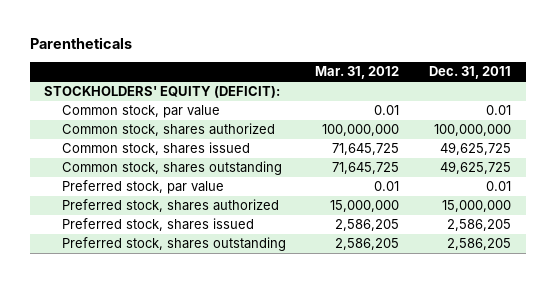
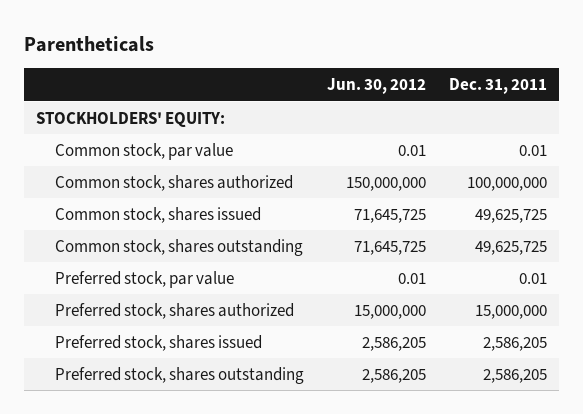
- | Mar. 31, 2012 | Dec. 31, 2011
+ | Jun. 30, 2012 | Dec. 31, 2011
- STOCKHOLDERS' EQUITY (DEFICIT):
+ STOCKHOLDERS' EQUITY:

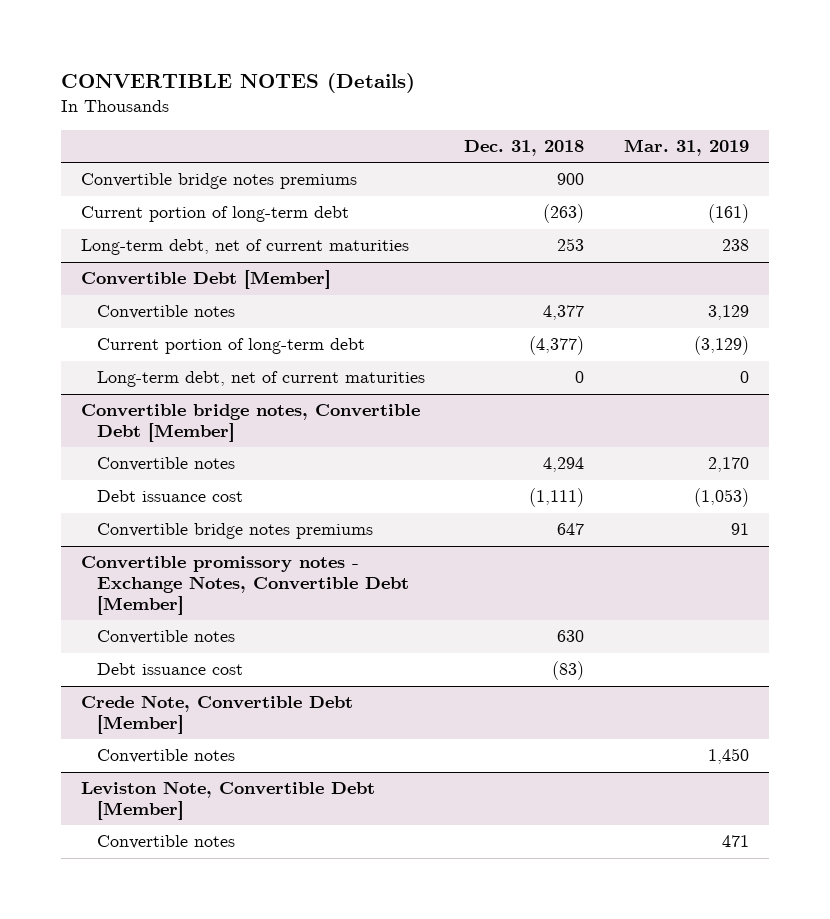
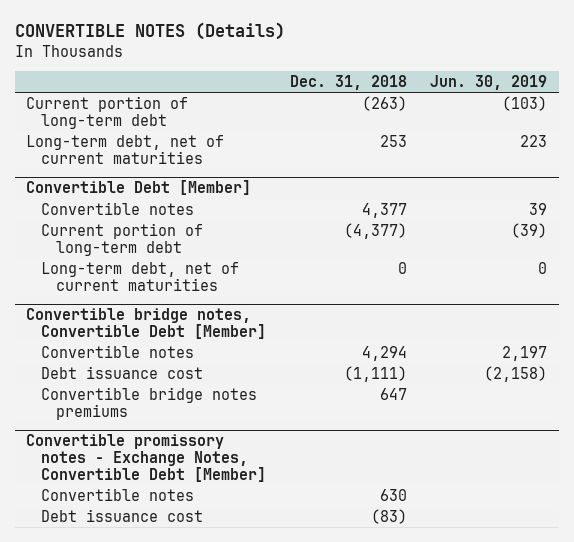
- | Dec. 31, 2018 | Mar. 31, 2019
+ | Dec. 31, 2018 | Jun. 30, 2019
- Convertible bridge notes premiums | 900 |
- Crede Note, Convertible Debt [Member]
- Convertible notes | | 1,450
- Leviston Note, Convertible Debt [Member]
- Convertible notes | | 471

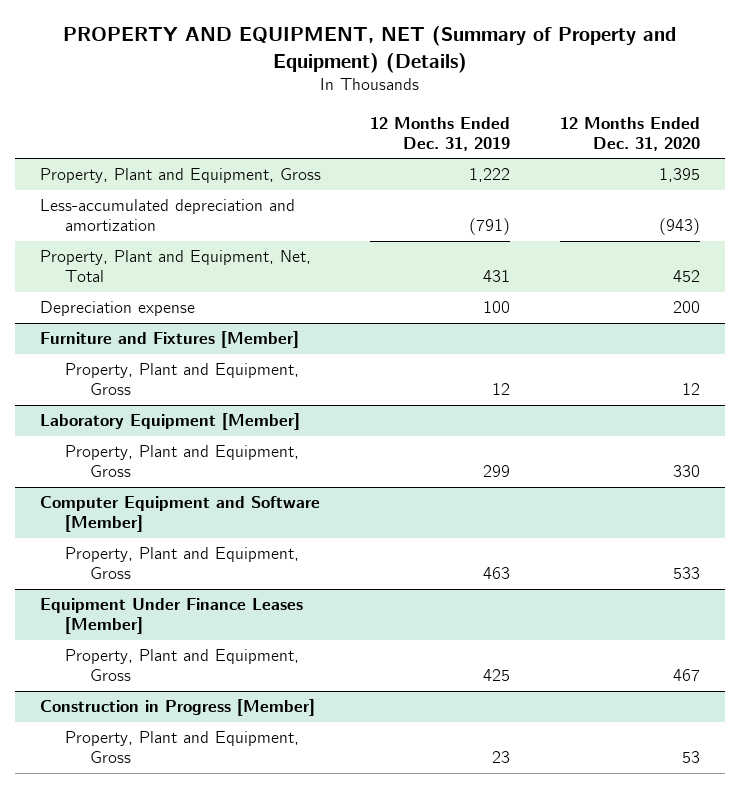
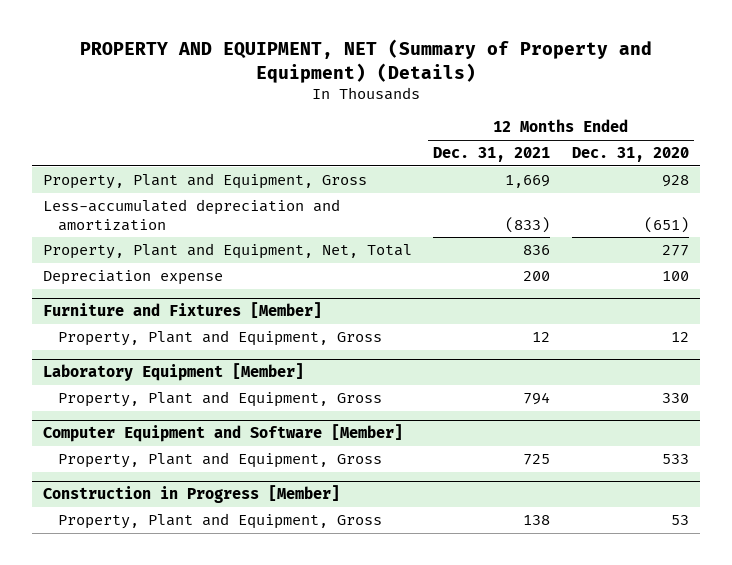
- | 12 Months Ended Dec. 31, 2019 | 12 Months Ended Dec. 31, 2020
+ | 12 Months Ended Dec. 31, 2021 | 12 Months Ended Dec. 31, 2020
- Property, Plant and Equipment, Gross | 1,222 | 1,395
- Less-accumulated depreciation and amortization | (791) | (943)
- Property, Plant and Equipment, Net, Total | 431 | 452
- Depreciation expense | 100 | 200
+ Property, Plant and Equipment, Gross | 1,669 | 928
+ Less-accumulated depreciation and amortization | (833) | (651)
+ Property, Plant and Equipment, Net, Total | 836 | 277
+ Depreciation expense | 200 | 100
- Equipment Under Finance Leases [Member]
- Property, Plant and Equipment, Gross | 425 | 467

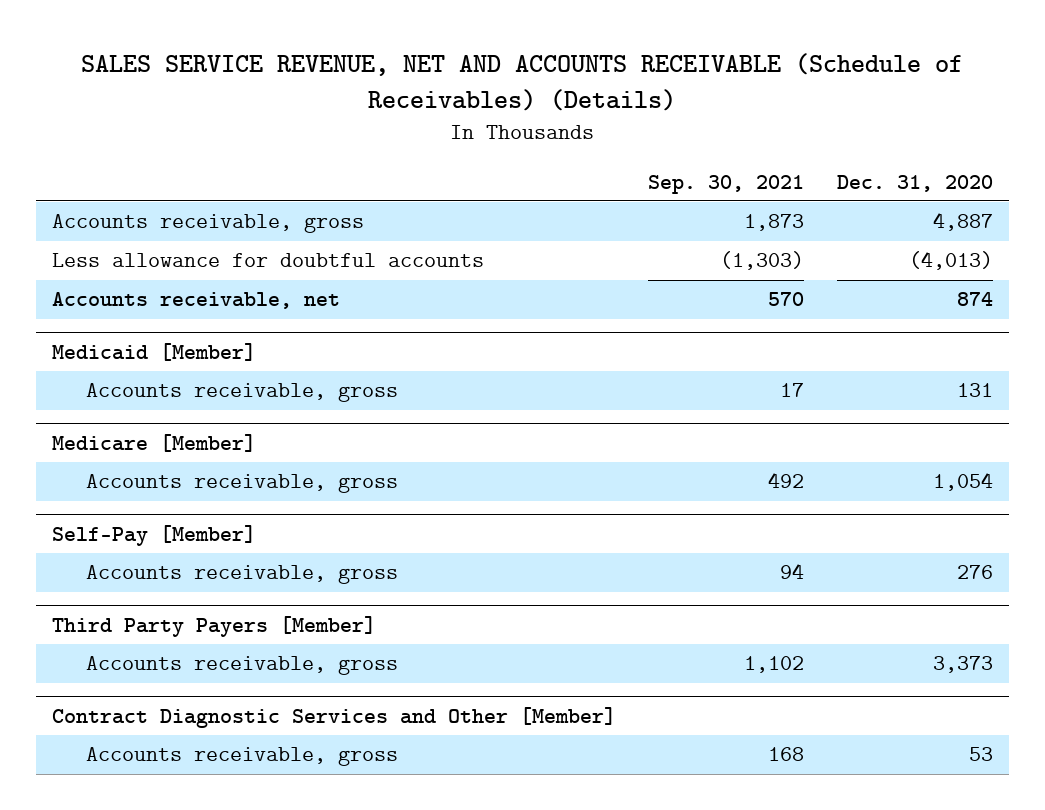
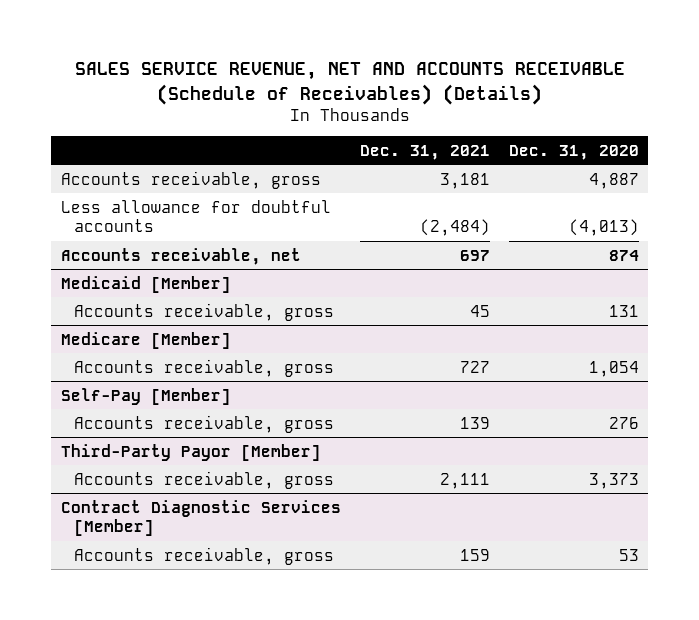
- | Sep. 30, 2021 | Dec. 31, 2020
+ | Dec. 31, 2021 | Dec. 31, 2020
- Third Party Payers [Member]
+ Third-Party Payor [Member]
- Contract Diagnostic Services and Other [Member]
+ Contract Diagnostic Services [Member]

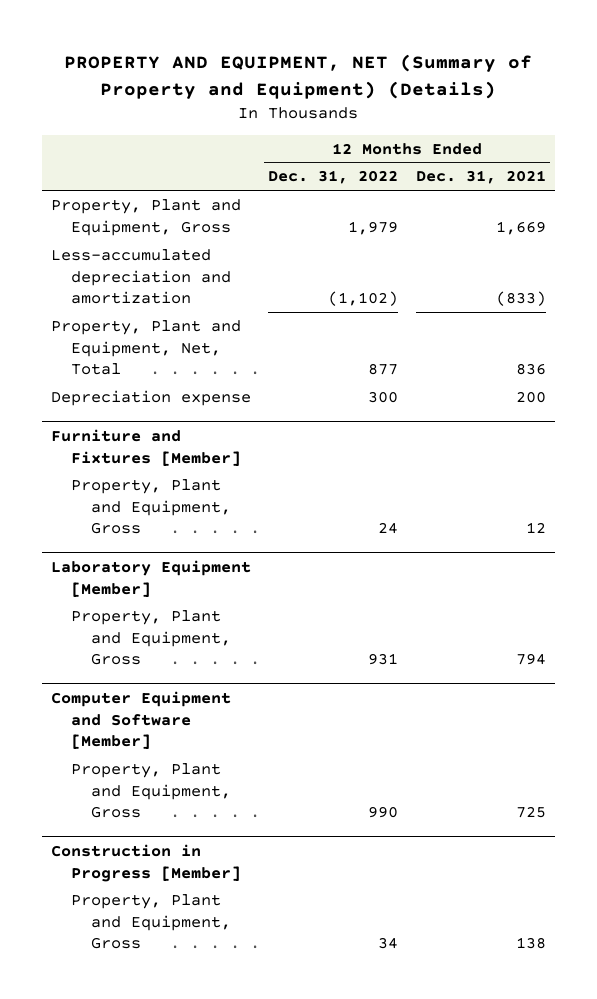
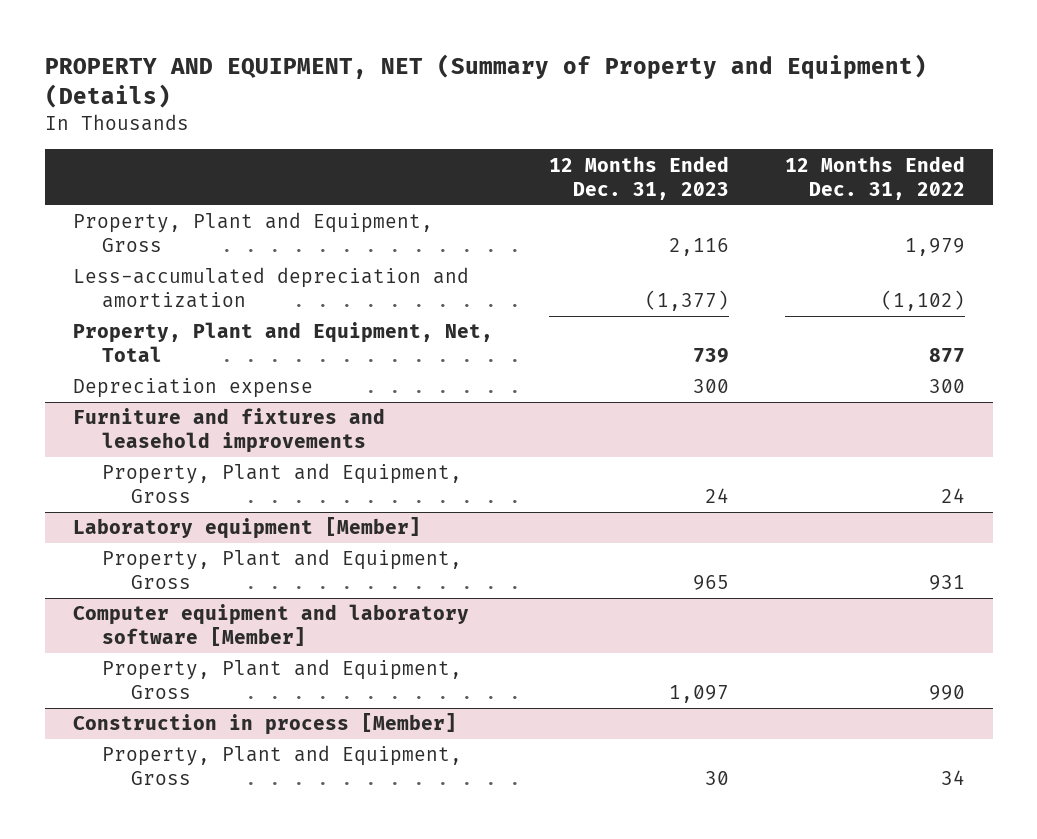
- | 12 Months Ended Dec. 31, 2022 | 12 Months Ended Dec. 31, 2021
+ | 12 Months Ended Dec. 31, 2023 | 12 Months Ended Dec. 31, 2022
- Furniture and Fixtures [Member]
+ Furniture and fixtures and leasehold improvements
- Laboratory Equipment [Member]
+ Laboratory equipment [Member]
- Computer Equipment and Software [Member]
+ Computer equipment and laboratory software [Member]
- Construction in Progress [Member]
+ Construction in process [Member]

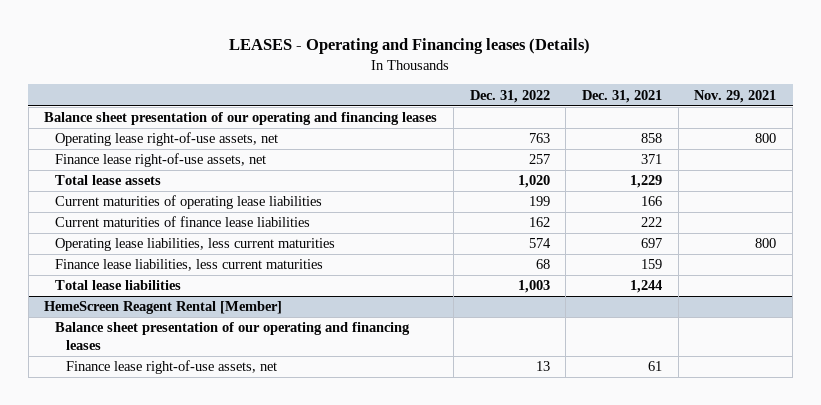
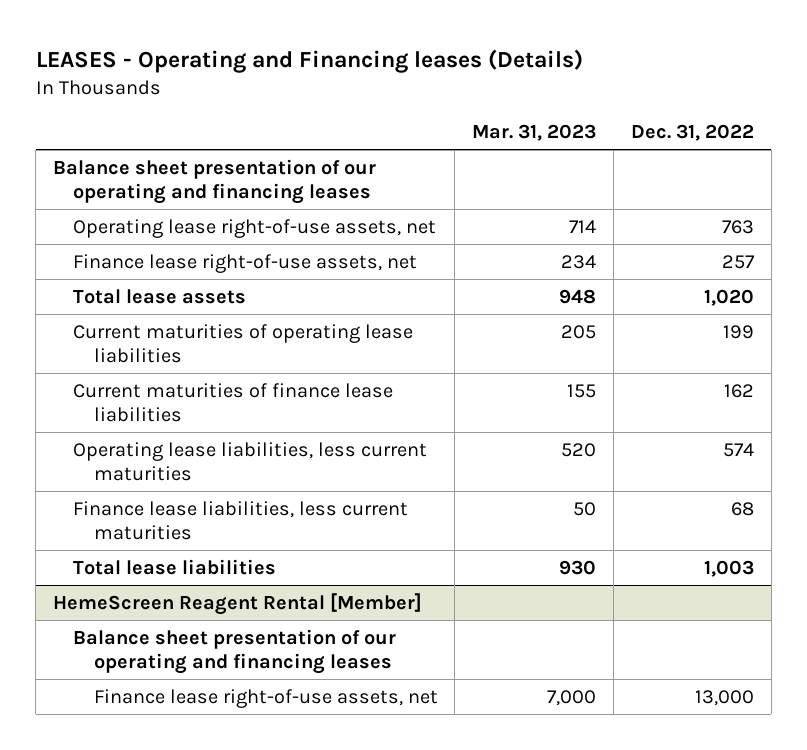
- | Dec. 31, 2022 | Dec. 31, 2021 | Nov. 29, 2021
+ | Mar. 31, 2023 | Dec. 31, 2022
@ HemeScreen Reagent Rental [Member]
- Finance lease right-of-use assets, net | 13 | 61 |
+ Finance lease right-of-use assets, net | 7,000 | 13,000

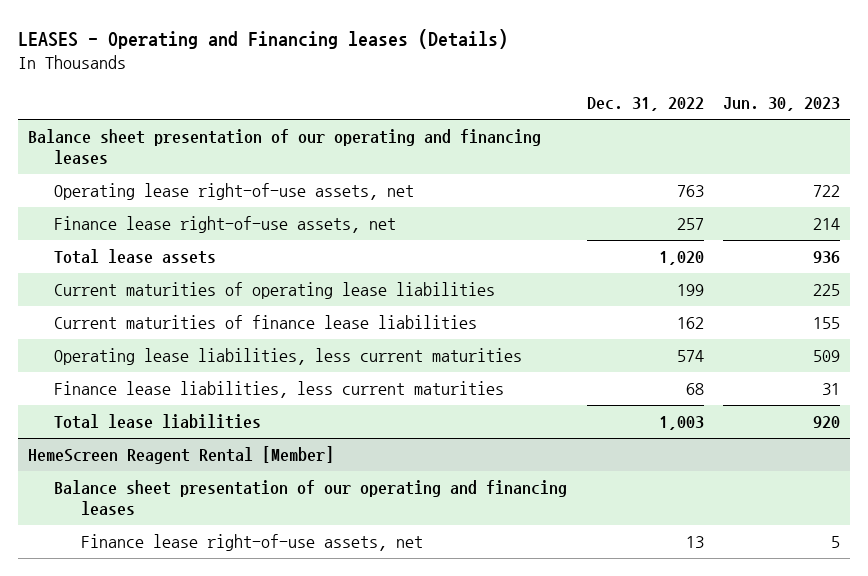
- | Mar. 31, 2023 | Dec. 31, 2022
+ | Dec. 31, 2022 | Jun. 30, 2023
@ HemeScreen Reagent Rental [Member]
- Finance lease right-of-use assets, net | 7,000 | 13,000
+ Finance lease right-of-use assets, net | 13 | 5

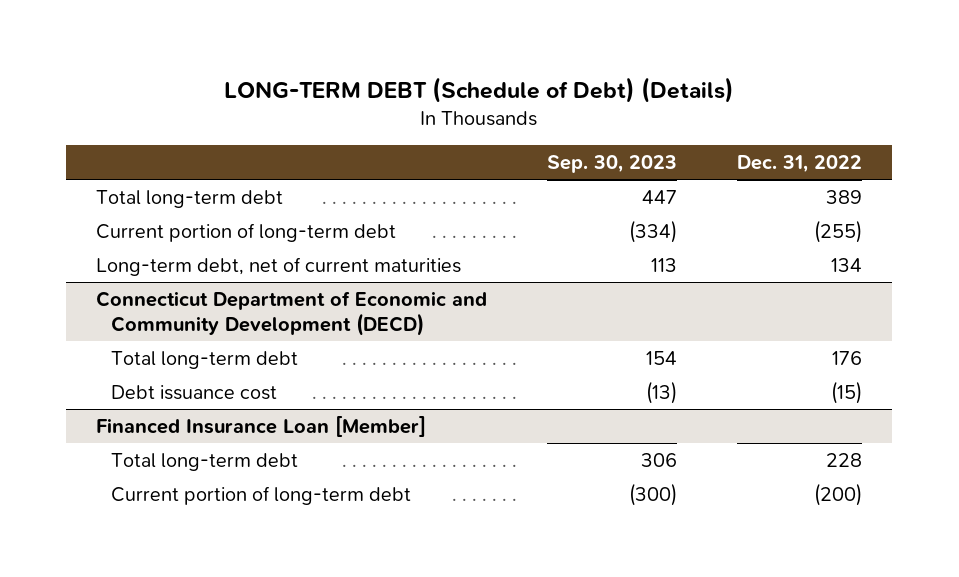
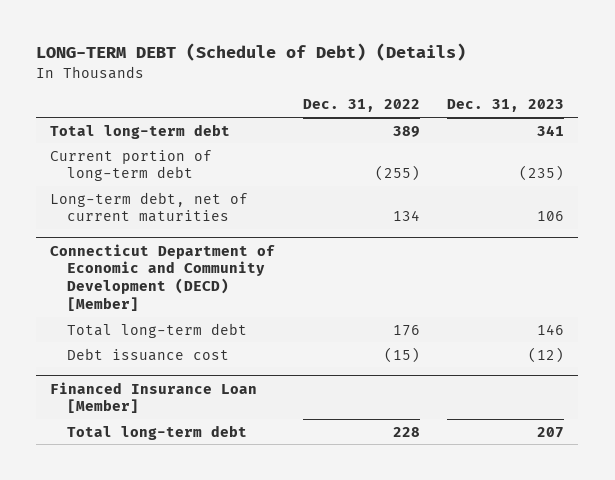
- | Sep. 30, 2023 | Dec. 31, 2022
+ | Dec. 31, 2022 | Dec. 31, 2023
- Connecticut Department of Economic and Community Development (DECD)
+ Connecticut Department of Economic and Community Development (DECD) [Member]
@ Financed Insurance Loan [Member]
- Current portion of long-term debt | (300) | (200)

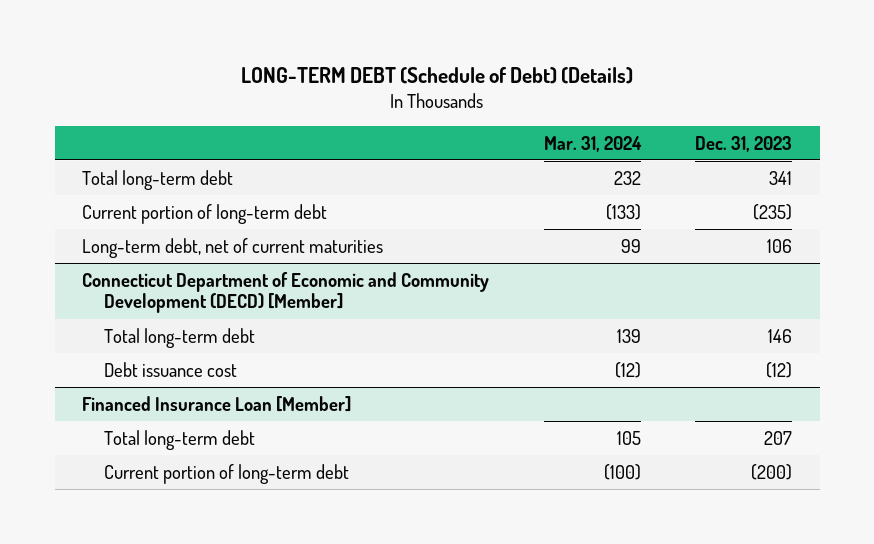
- | Dec. 31, 2022 | Dec. 31, 2023
+ | Mar. 31, 2024 | Dec. 31, 2023
@ Financed Insurance Loan [Member]
+ Current portion of long-term debt | (100) | (200)

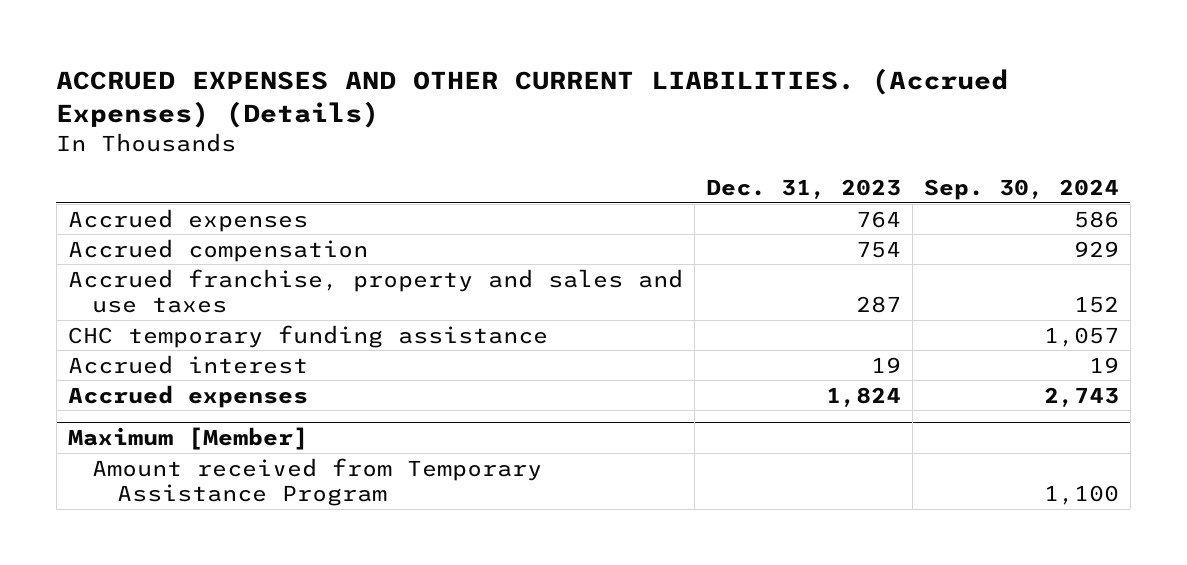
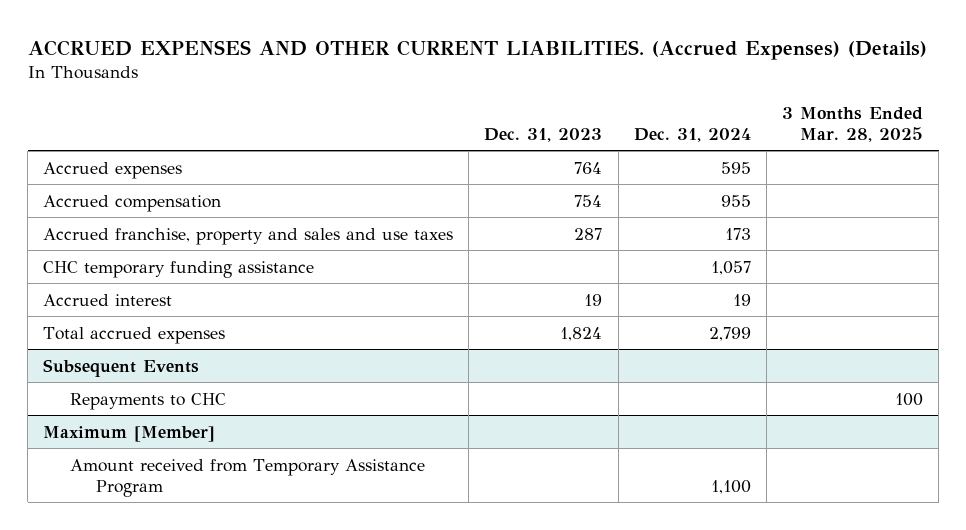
- | Dec. 31, 2023 | Sep. 30, 2024
+ | Dec. 31, 2023 | Dec. 31, 2024 | 3 Months Ended Mar. 28, 2025
- Accrued expenses | 1,824 | 2,743
+ Total accrued expenses | 1,824 | 2,799 |
+ Subsequent Events
+ Repayments to CHC | | | 100

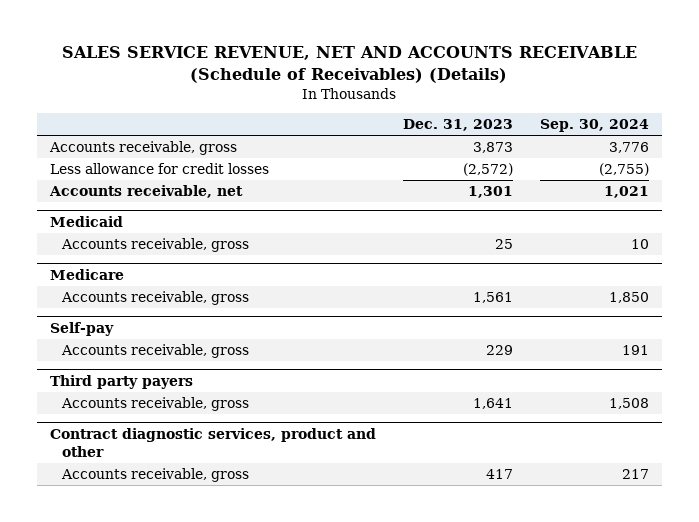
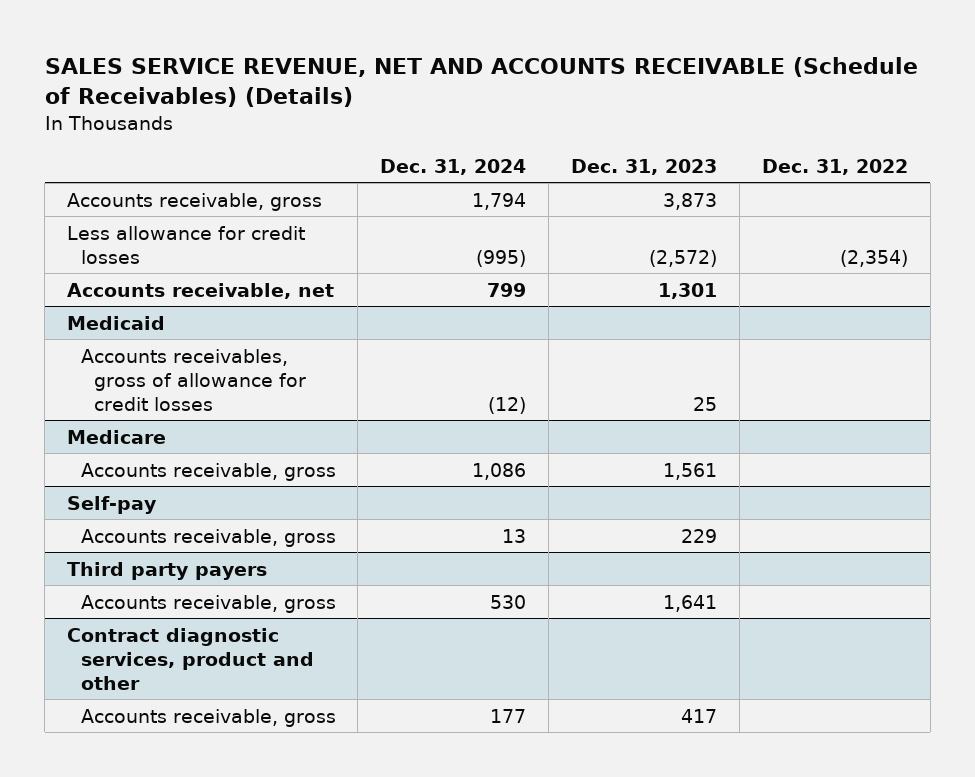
- | Dec. 31, 2023 | Sep. 30, 2024
+ | Dec. 31, 2024 | Dec. 31, 2023 | Dec. 31, 2022
@ Medicaid
- Accounts receivable, gross | 25 | 10
+ Accounts receivables, gross of allowance for credit losses | (12) | 25 |

